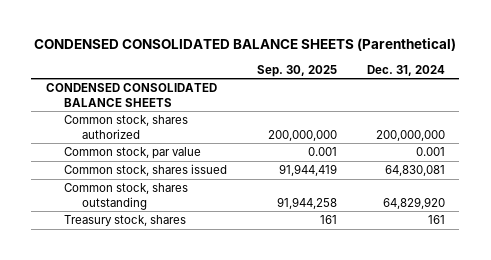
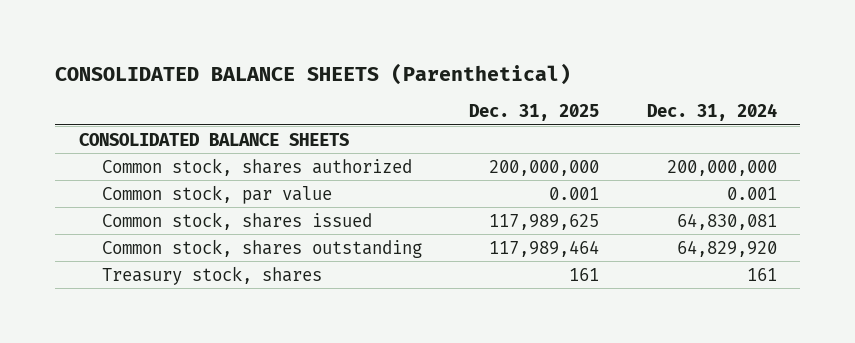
- CONDENSED CONSOLIDATED BALANCE SHEETS (Parenthetical)
+ CONSOLIDATED BALANCE SHEETS (Parenthetical)
- | Sep. 30, 2025 | Dec. 31, 2024
+ | Dec. 31, 2025 | Dec. 31, 2024
- CONDENSED CONSOLIDATED BALANCE SHEETS
+ CONSOLIDATED BALANCE SHEETS

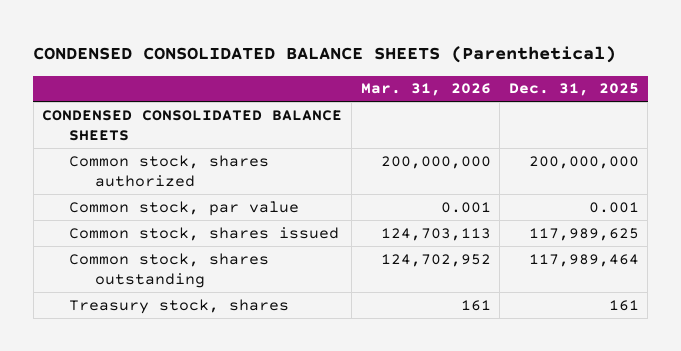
- CONSOLIDATED BALANCE SHEETS (Parenthetical)
+ CONDENSED CONSOLIDATED BALANCE SHEETS (Parenthetical)
- | Dec. 31, 2025 | Dec. 31, 2024
+ | Mar. 31, 2026 | Dec. 31, 2025
- CONSOLIDATED BALANCE SHEETS
+ CONDENSED CONSOLIDATED BALANCE SHEETS

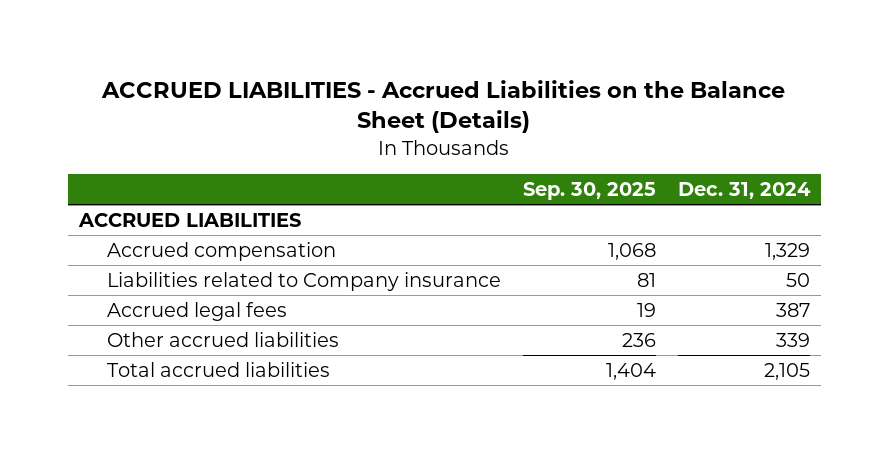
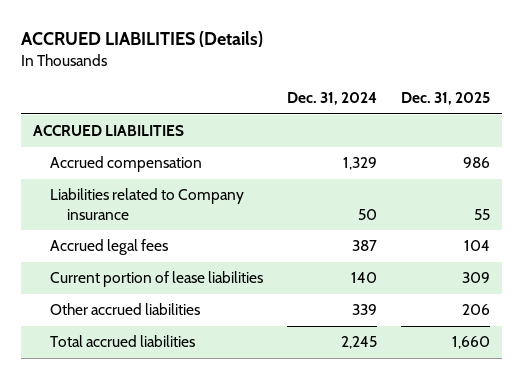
- ACCRUED LIABILITIES - Accrued Liabilities on the Balance Sheet (Details)
+ ACCRUED LIABILITIES (Details)
- | Sep. 30, 2025 | Dec. 31, 2024
+ | Dec. 31, 2024 | Dec. 31, 2025
+ Current portion of lease liabilities | 140 | 309
- Total accrued liabilities | 1,404 | 2,105
+ Total accrued liabilities | 2,245 | 1,660

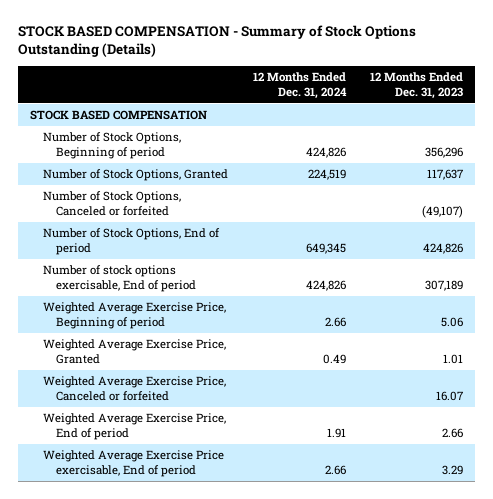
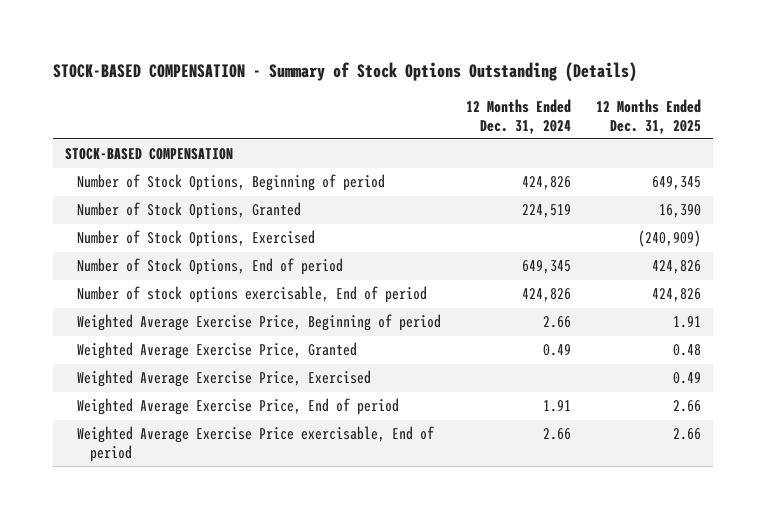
- STOCK BASED COMPENSATION - Summary of Stock Options Outstanding (Details)
+ STOCK-BASED COMPENSATION - Summary of Stock Options Outstanding (Details)
- | 12 Months Ended Dec. 31, 2024 | 12 Months Ended Dec. 31, 2023
+ | 12 Months Ended Dec. 31, 2024 | 12 Months Ended Dec. 31, 2025
- STOCK BASED COMPENSATION
+ STOCK-BASED COMPENSATION
- Number of Stock Options, Canceled or forfeited | | (49,107)
+ Number of Stock Options, Exercised | | (240,909)
- Weighted Average Exercise Price, Canceled or forfeited | | 16.07
+ Weighted Average Exercise Price, Exercised | | 0.49

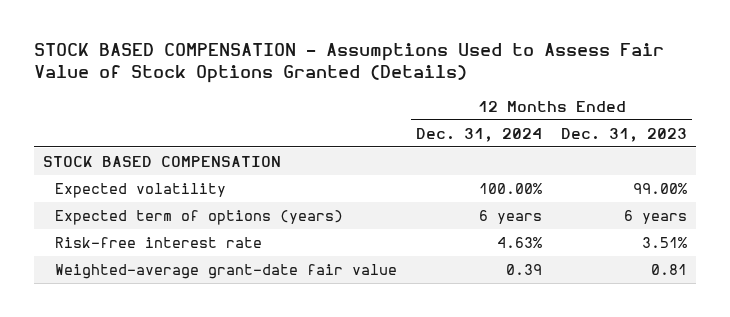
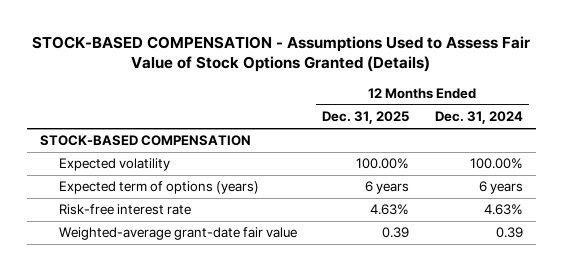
- STOCK BASED COMPENSATION - Assumptions Used to Assess Fair Value of Stock Options Granted (Details)
+ STOCK-BASED COMPENSATION - Assumptions Used to Assess Fair Value of Stock Options Granted (Details)
- | 12 Months Ended Dec. 31, 2024 | 12 Months Ended Dec. 31, 2023
+ | 12 Months Ended Dec. 31, 2025 | 12 Months Ended Dec. 31, 2024
- STOCK BASED COMPENSATION
+ STOCK-BASED COMPENSATION

